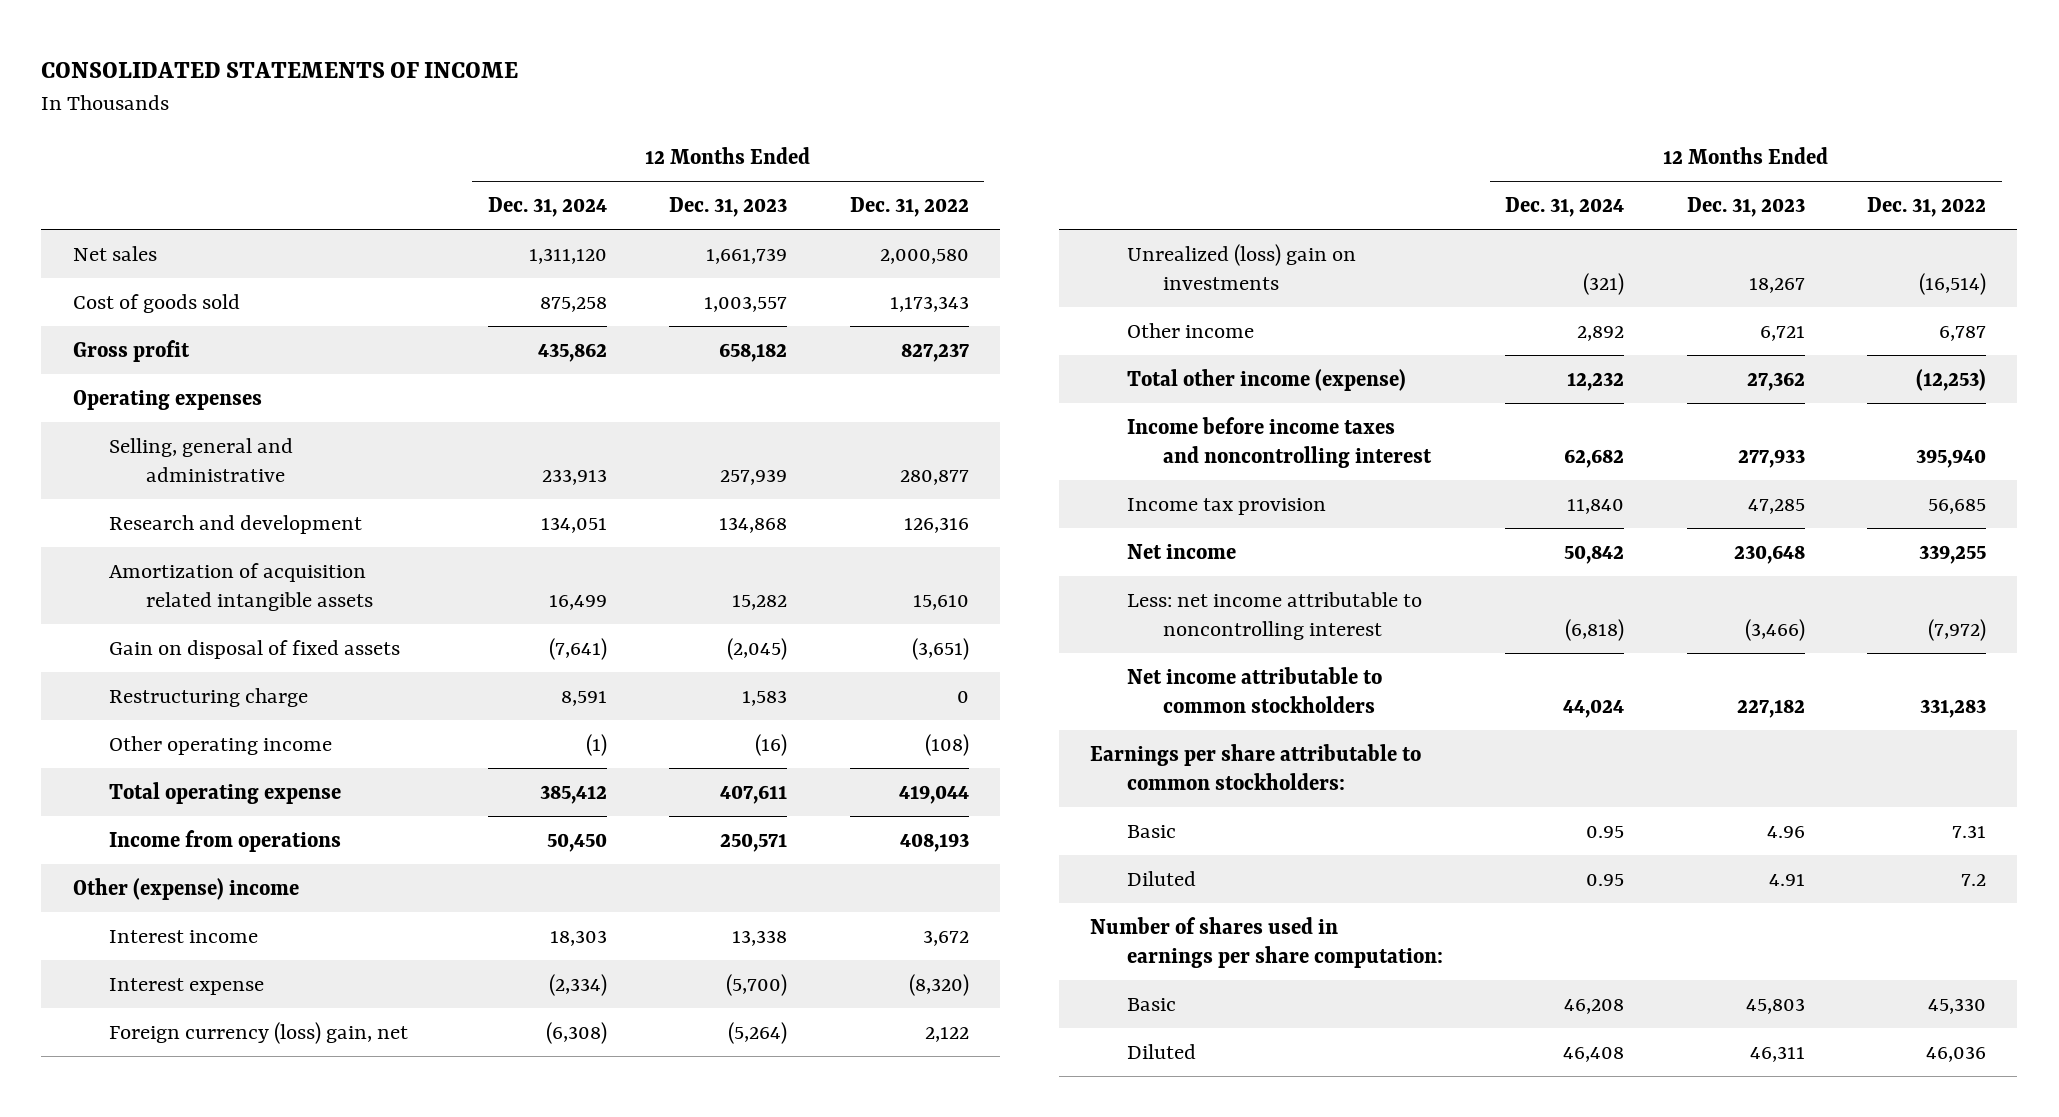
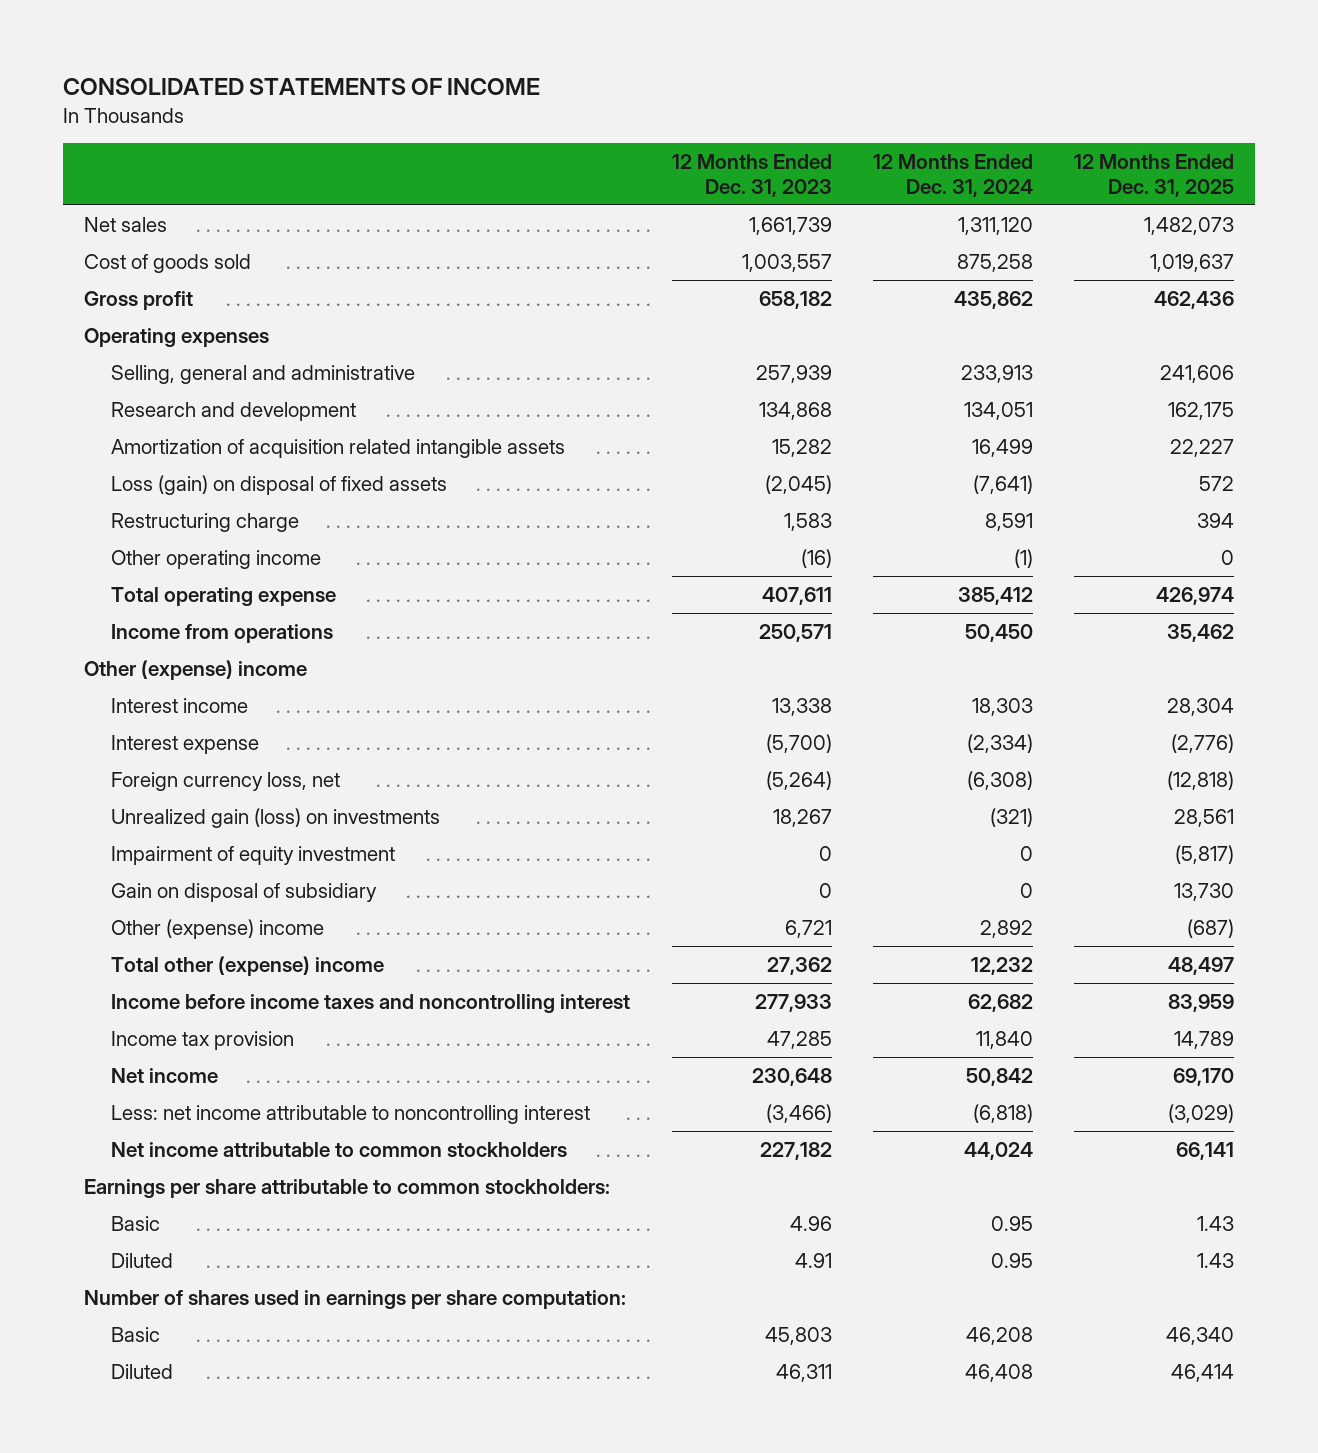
- | 12 Months Ended Dec. 31, 2024 | 12 Months Ended Dec. 31, 2023 | 12 Months Ended Dec. 31, 2022
+ | 12 Months Ended Dec. 31, 2023 | 12 Months Ended Dec. 31, 2024 | 12 Months Ended Dec. 31, 2025
- Gain on disposal of fixed assets | (7,641) | (2,045) | (3,651)
+ Loss (gain) on disposal of fixed assets | (2,045) | (7,641) | 572
- Foreign currency (loss) gain, net | (6,308) | (5,264) | 2,122
- Unrealized (loss) gain on investments | (321) | 18,267 | (16,514)
- Other income | 2,892 | 6,721 | 6,787
- Total other income (expense) | 12,232 | 27,362 | (12,253)
+ Foreign currency loss, net | (5,264) | (6,308) | (12,818)
+ Unrealized gain (loss) on investments | 18,267 | (321) | 28,561
+ Impairment of equity investment | 0 | 0 | (5,817)
+ Gain on disposal of subsidiary | 0 | 0 | 13,730
+ Other (expense) income | 6,721 | 2,892 | (687)
+ Total other (expense) income | 27,362 | 12,232 | 48,497

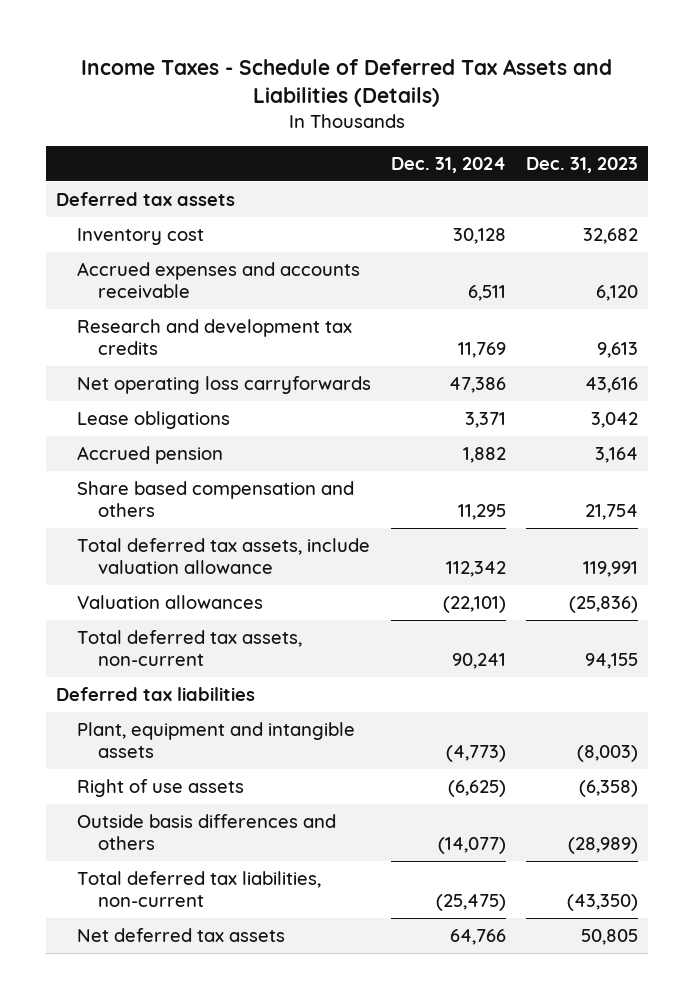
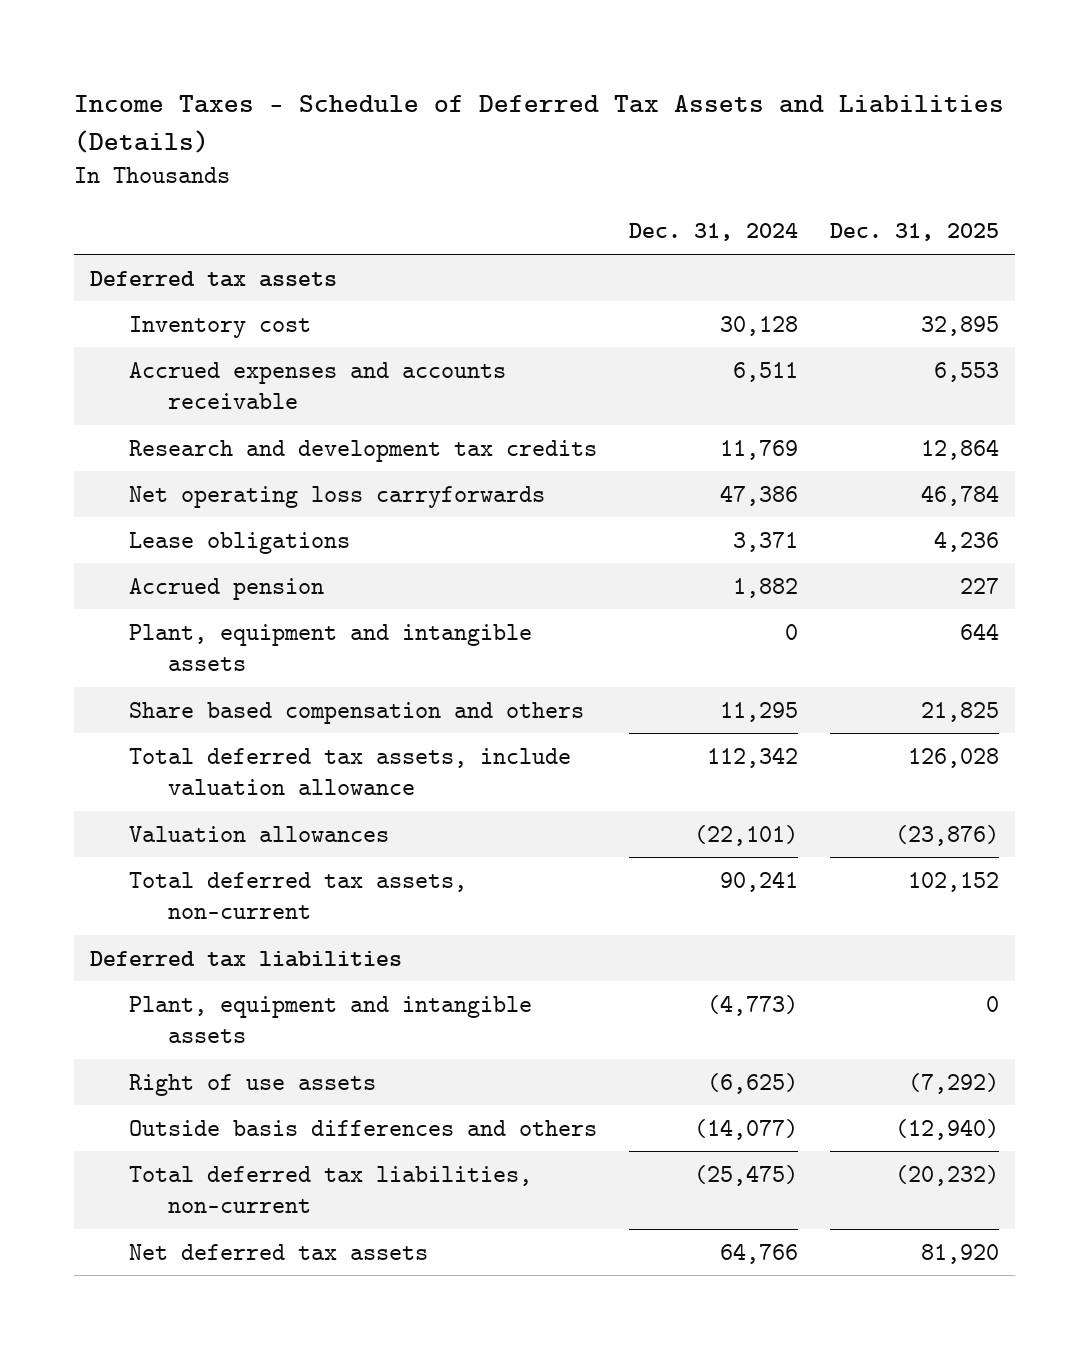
- | Dec. 31, 2024 | Dec. 31, 2023
+ | Dec. 31, 2024 | Dec. 31, 2025
+ Plant, equipment and intangible assets | 0 | 644

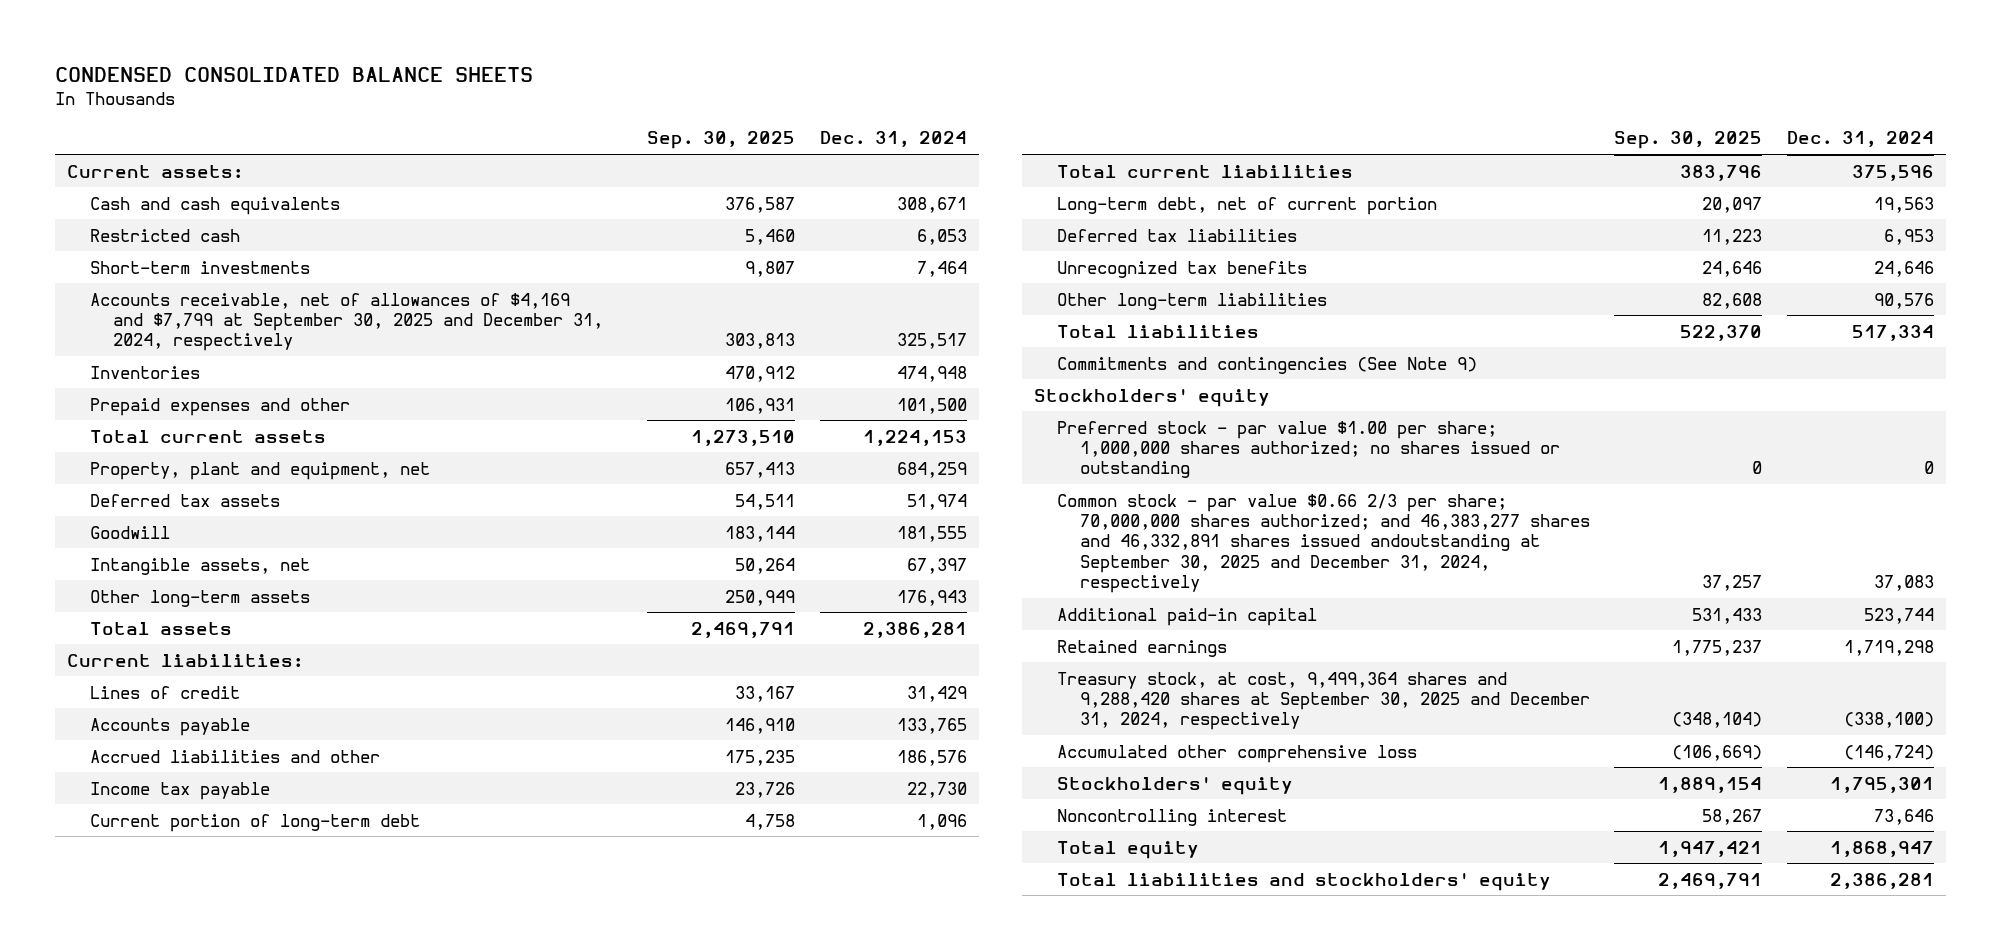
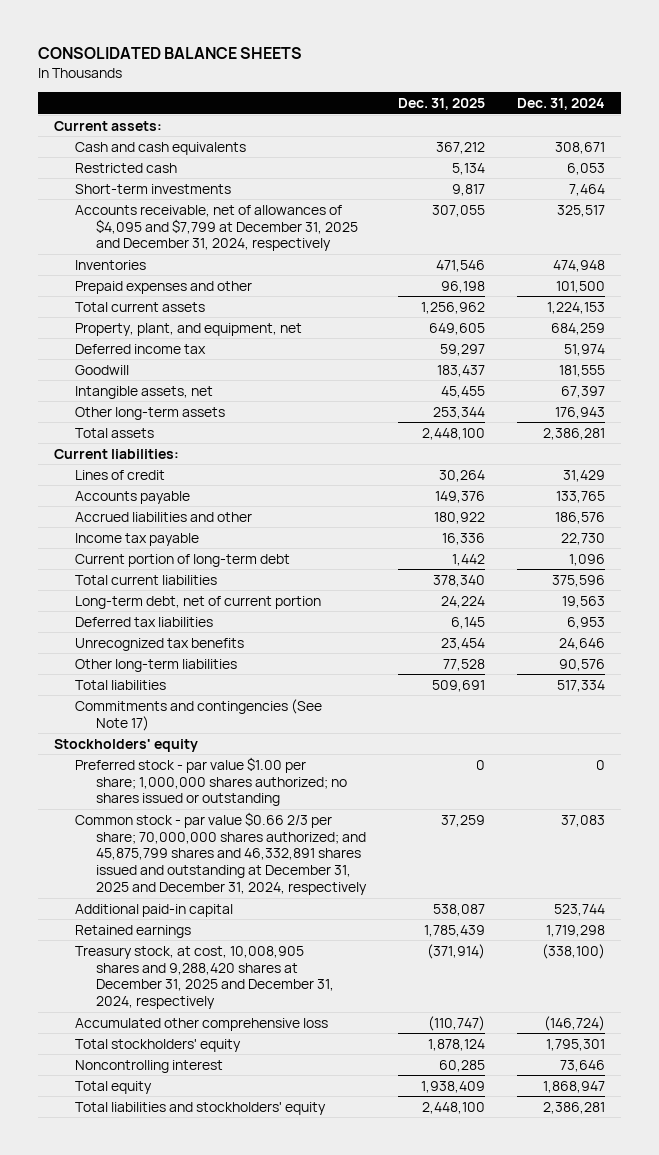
- CONDENSED CONSOLIDATED BALANCE SHEETS
+ CONSOLIDATED BALANCE SHEETS
- | Sep. 30, 2025 | Dec. 31, 2024
+ | Dec. 31, 2025 | Dec. 31, 2024
- Accounts receivable, net of allowances of $4,169 and $7,799 at September 30, 2025 and December 31, 2024, respectively | 303,813 | 325,517
+ Accounts receivable, net of allowances of $4,095 and $7,799 at December 31, 2025 and December 31, 2024, respectively | 307,055 | 325,517
- Property, plant and equipment, net | 657,413 | 684,259
- Deferred tax assets | 54,511 | 51,974
+ Property, plant, and equipment, net | 649,605 | 684,259
+ Deferred income tax | 59,297 | 51,974
- Commitments and contingencies (See Note 9)
+ Commitments and contingencies (See Note 17)
- Common stock - par value $0.66 2/3 per share; 70,000,000 shares authorized; and 46,383,277 shares and 46,332,891 shares issued andoutstanding at September 30, 2025 and December 31, 2024, respectively | 37,257 | 37,083
+ Common stock - par value $0.66 2/3 per share; 70,000,000 shares authorized; and 45,875,799 shares and 46,332,891 shares issued and outstanding at December 31, 2025 and December 31, 2024, respectively | 37,259 | 37,083
- Treasury stock, at cost, 9,499,364 shares and 9,288,420 shares at September 30, 2025 and December 31, 2024, respectively | (348,104) | (338,100)
+ Treasury stock, at cost, 10,008,905 shares and 9,288,420 shares at December 31, 2025 and December 31, 2024, respectively | (371,914) | (338,100)
- Stockholders' equity | 1,889,154 | 1,795,301
+ Total stockholders' equity | 1,878,124 | 1,795,301

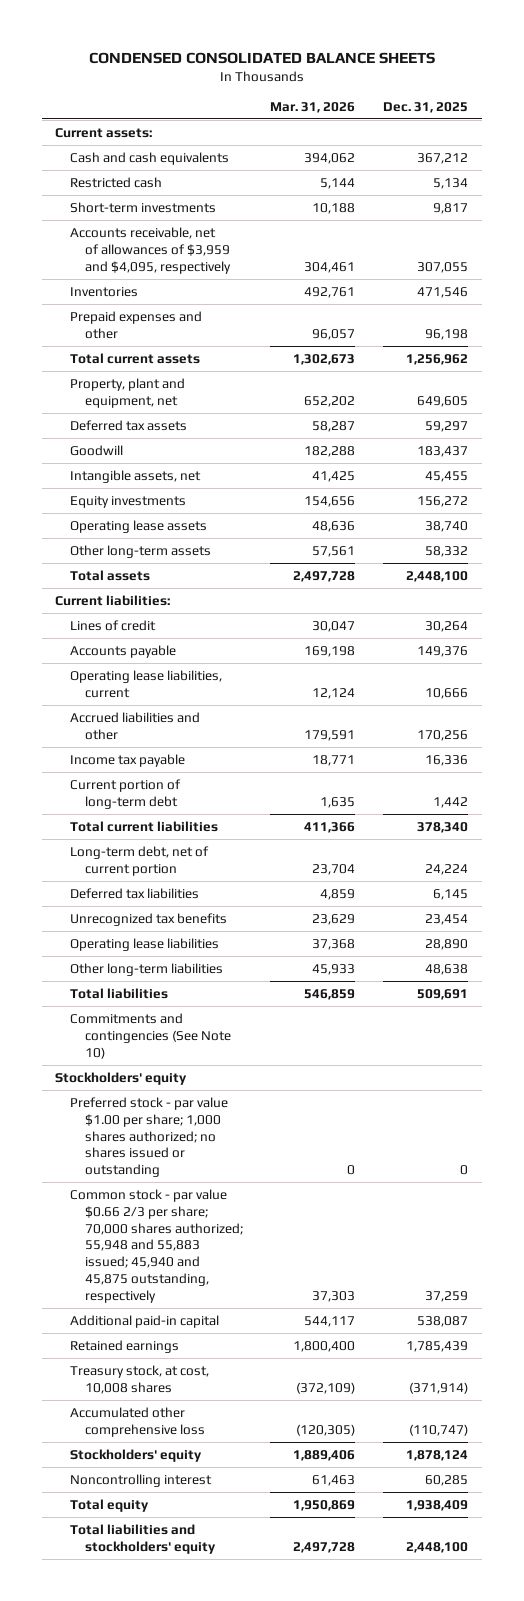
- CONSOLIDATED BALANCE SHEETS
+ CONDENSED CONSOLIDATED BALANCE SHEETS
- | Dec. 31, 2025 | Dec. 31, 2024
+ | Mar. 31, 2026 | Dec. 31, 2025
- Accounts receivable, net of allowances of $4,095 and $7,799 at December 31, 2025 and December 31, 2024, respectively | 307,055 | 325,517
+ Accounts receivable, net of allowances of $3,959 and $4,095, respectively | 304,461 | 307,055
- Property, plant, and equipment, net | 649,605 | 684,259
- Deferred income tax | 59,297 | 51,974
+ Property, plant and equipment, net | 652,202 | 649,605
+ Deferred tax assets | 58,287 | 59,297
- Other long-term assets | 253,344 | 176,943
+ Equity investments | 154,656 | 156,272
+ Operating lease assets | 48,636 | 38,740
+ Other long-term assets | 57,561 | 58,332
- Accrued liabilities and other | 180,922 | 186,576
+ Operating lease liabilities, current | 12,124 | 10,666
+ Accrued liabilities and other | 179,591 | 170,256
- Other long-term liabilities | 77,528 | 90,576
+ Operating lease liabilities | 37,368 | 28,890
+ Other long-term liabilities | 45,933 | 48,638
- Commitments and contingencies (See Note 17)
+ Commitments and contingencies (See Note 10)
- Preferred stock - par value $1.00 per share; 1,000,000 shares authorized; no shares issued or outstanding | 0 | 0
- Common stock - par value $0.66 2/3 per share; 70,000,000 shares authorized; and 45,875,799 shares and 46,332,891 shares issued and outstanding at December 31, 2025 and December 31, 2024, respectively | 37,259 | 37,083
+ Preferred stock - par value $1.00 per share; 1,000 shares authorized; no shares issued or outstanding | 0 | 0
+ Common stock - par value $0.66 2/3 per share; 70,000 shares authorized; 55,948 and 55,883 issued; 45,940 and 45,875 outstanding, respectively | 37,303 | 37,259
- Treasury stock, at cost, 10,008,905 shares and 9,288,420 shares at December 31, 2025 and December 31, 2024, respectively | (371,914) | (338,100)
+ Treasury stock, at cost, 10,008 shares | (372,109) | (371,914)
- Total stockholders' equity | 1,878,124 | 1,795,301
+ Stockholders' equity | 1,889,406 | 1,878,124

